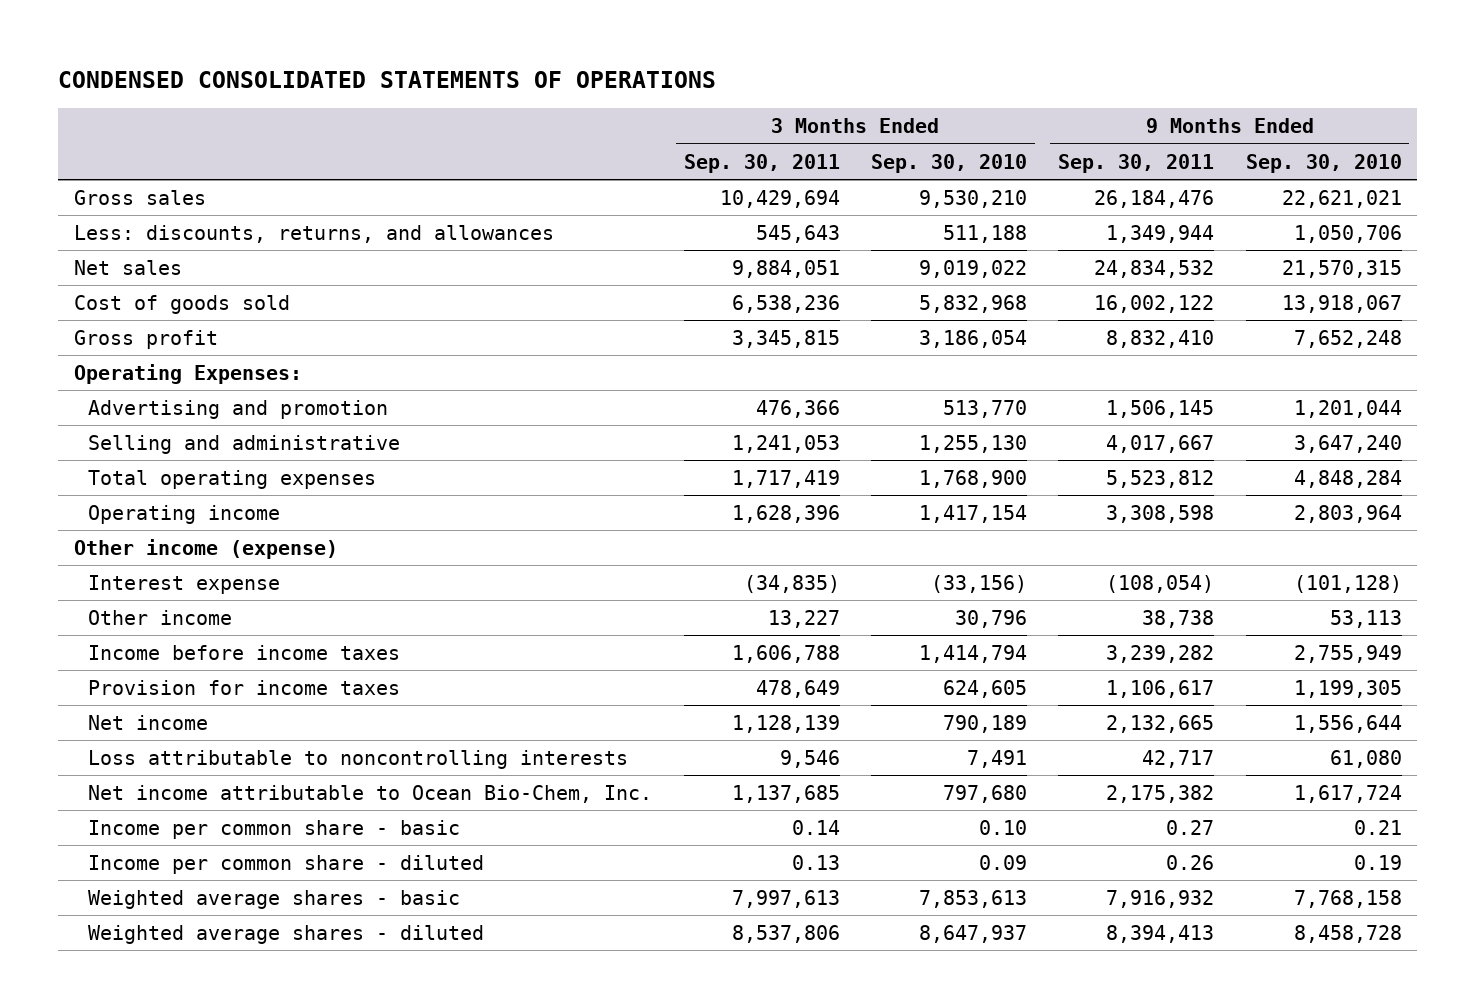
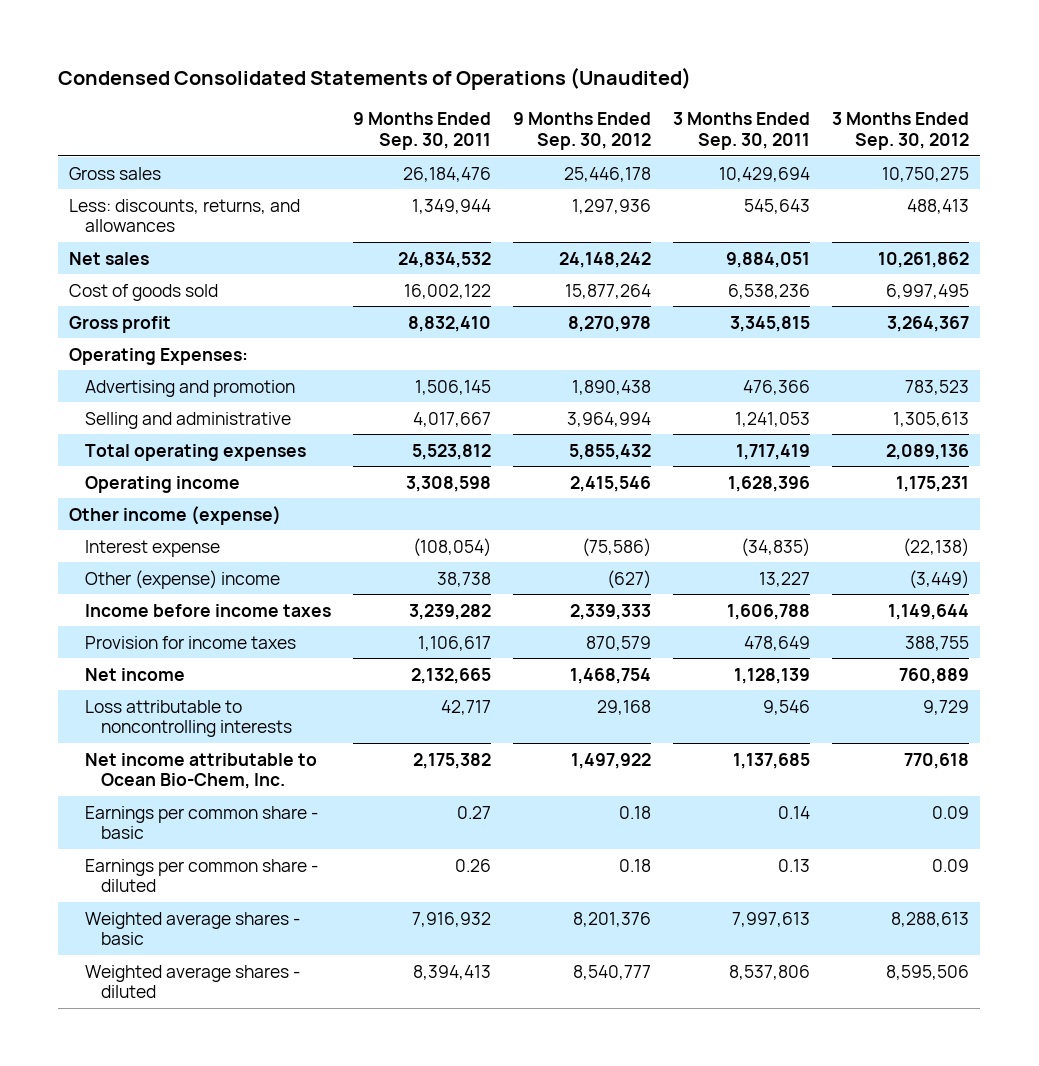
- CONDENSED CONSOLIDATED STATEMENTS OF OPERATIONS
+ Condensed Consolidated Statements of Operations (Unaudited)
- | 3 Months Ended Sep. 30, 2011 | 3 Months Ended Sep. 30, 2010 | 9 Months Ended Sep. 30, 2011 | 9 Months Ended Sep. 30, 2010
+ | 9 Months Ended Sep. 30, 2011 | 9 Months Ended Sep. 30, 2012 | 3 Months Ended Sep. 30, 2011 | 3 Months Ended Sep. 30, 2012
- Other income | 13,227 | 30,796 | 38,738 | 53,113
+ Other (expense) income | 38,738 | (627) | 13,227 | (3,449)
- Income per common share - basic | 0.14 | 0.10 | 0.27 | 0.21
- Income per common share - diluted | 0.13 | 0.09 | 0.26 | 0.19
+ Earnings per common share - basic | 0.27 | 0.18 | 0.14 | 0.09
+ Earnings per common share - diluted | 0.26 | 0.18 | 0.13 | 0.09

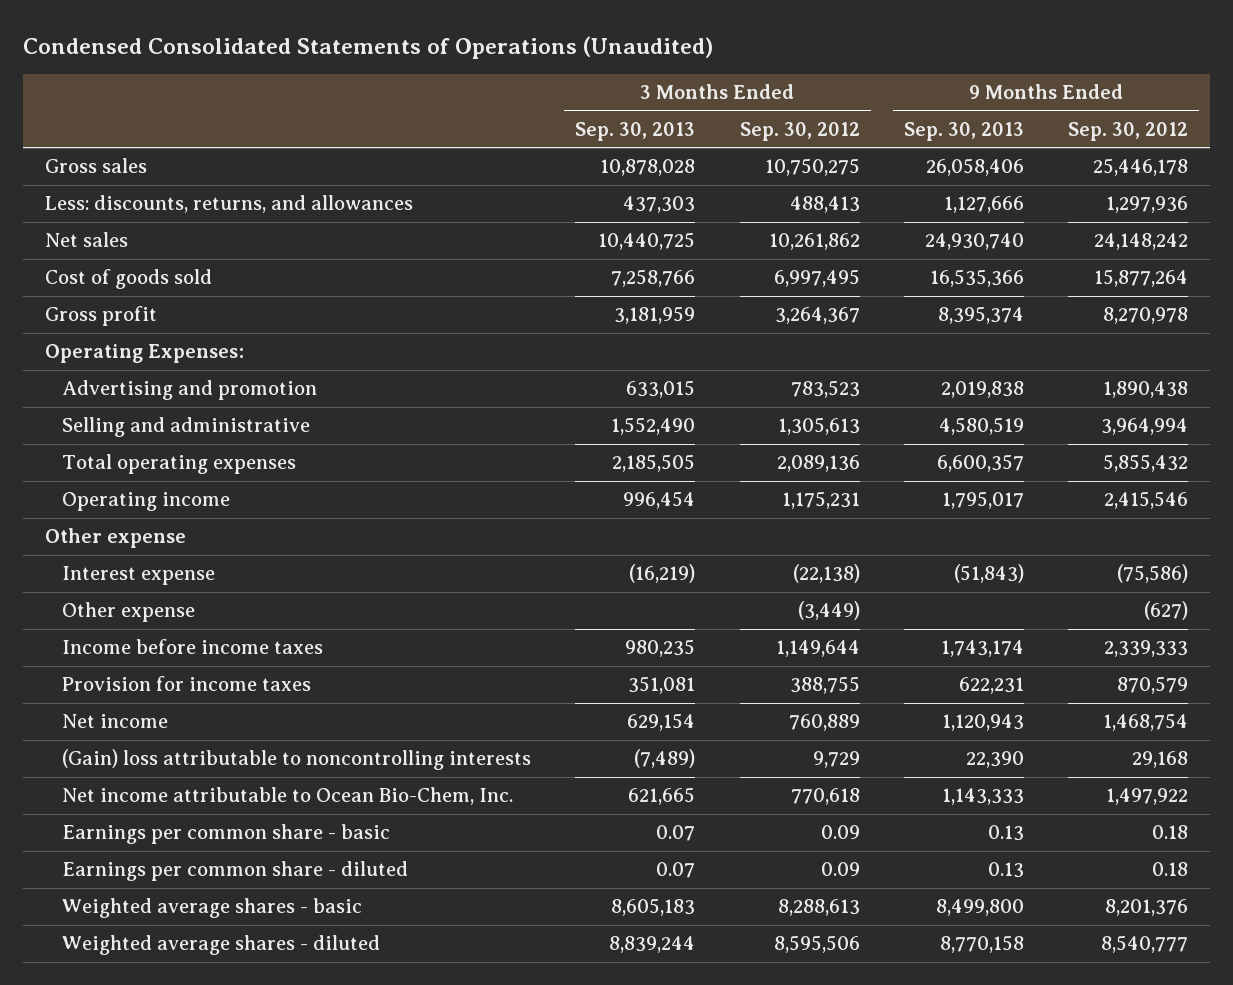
- | 9 Months Ended Sep. 30, 2011 | 9 Months Ended Sep. 30, 2012 | 3 Months Ended Sep. 30, 2011 | 3 Months Ended Sep. 30, 2012
+ | 3 Months Ended Sep. 30, 2013 | 3 Months Ended Sep. 30, 2012 | 9 Months Ended Sep. 30, 2013 | 9 Months Ended Sep. 30, 2012
- Other income (expense)
+ Other expense
- Other (expense) income | 38,738 | (627) | 13,227 | (3,449)
+ Other expense | | (3,449) | | (627)
- Loss attributable to noncontrolling interests | 42,717 | 29,168 | 9,546 | 9,729
+ (Gain) loss attributable to noncontrolling interests | (7,489) | 9,729 | 22,390 | 29,168

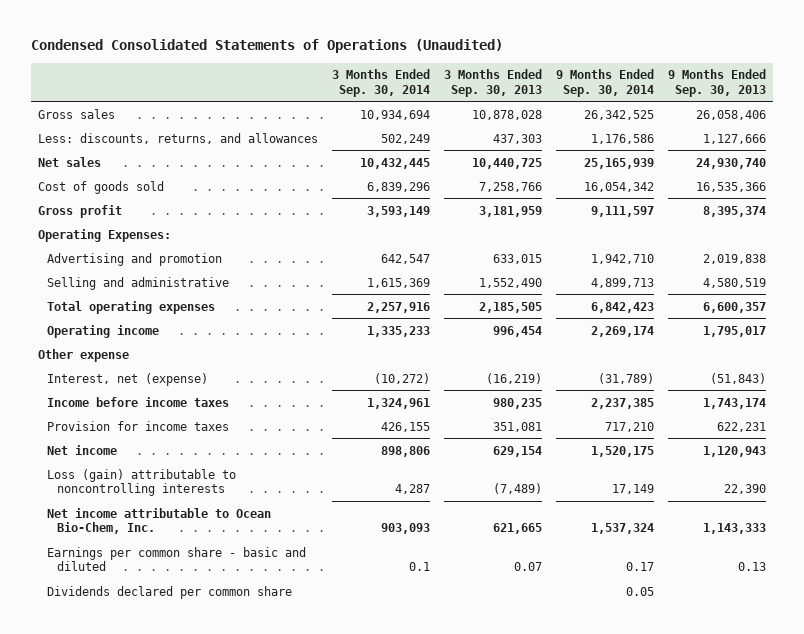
- | 3 Months Ended Sep. 30, 2013 | 3 Months Ended Sep. 30, 2012 | 9 Months Ended Sep. 30, 2013 | 9 Months Ended Sep. 30, 2012
+ | 3 Months Ended Sep. 30, 2014 | 3 Months Ended Sep. 30, 2013 | 9 Months Ended Sep. 30, 2014 | 9 Months Ended Sep. 30, 2013
- Interest expense | (16,219) | (22,138) | (51,843) | (75,586)
- Other expense | | (3,449) | | (627)
+ Interest, net (expense) | (10,272) | (16,219) | (31,789) | (51,843)
- (Gain) loss attributable to noncontrolling interests | (7,489) | 9,729 | 22,390 | 29,168
+ Loss (gain) attributable to noncontrolling interests | 4,287 | (7,489) | 17,149 | 22,390
- Earnings per common share - basic | 0.07 | 0.09 | 0.13 | 0.18
- Earnings per common share - diluted | 0.07 | 0.09 | 0.13 | 0.18
- Weighted average shares - basic | 8,605,183 | 8,288,613 | 8,499,800 | 8,201,376
- Weighted average shares - diluted | 8,839,244 | 8,595,506 | 8,770,158 | 8,540,777
+ Earnings per common share - basic and diluted | 0.1 | 0.07 | 0.17 | 0.13
+ Dividends declared per common share | | | 0.05 |

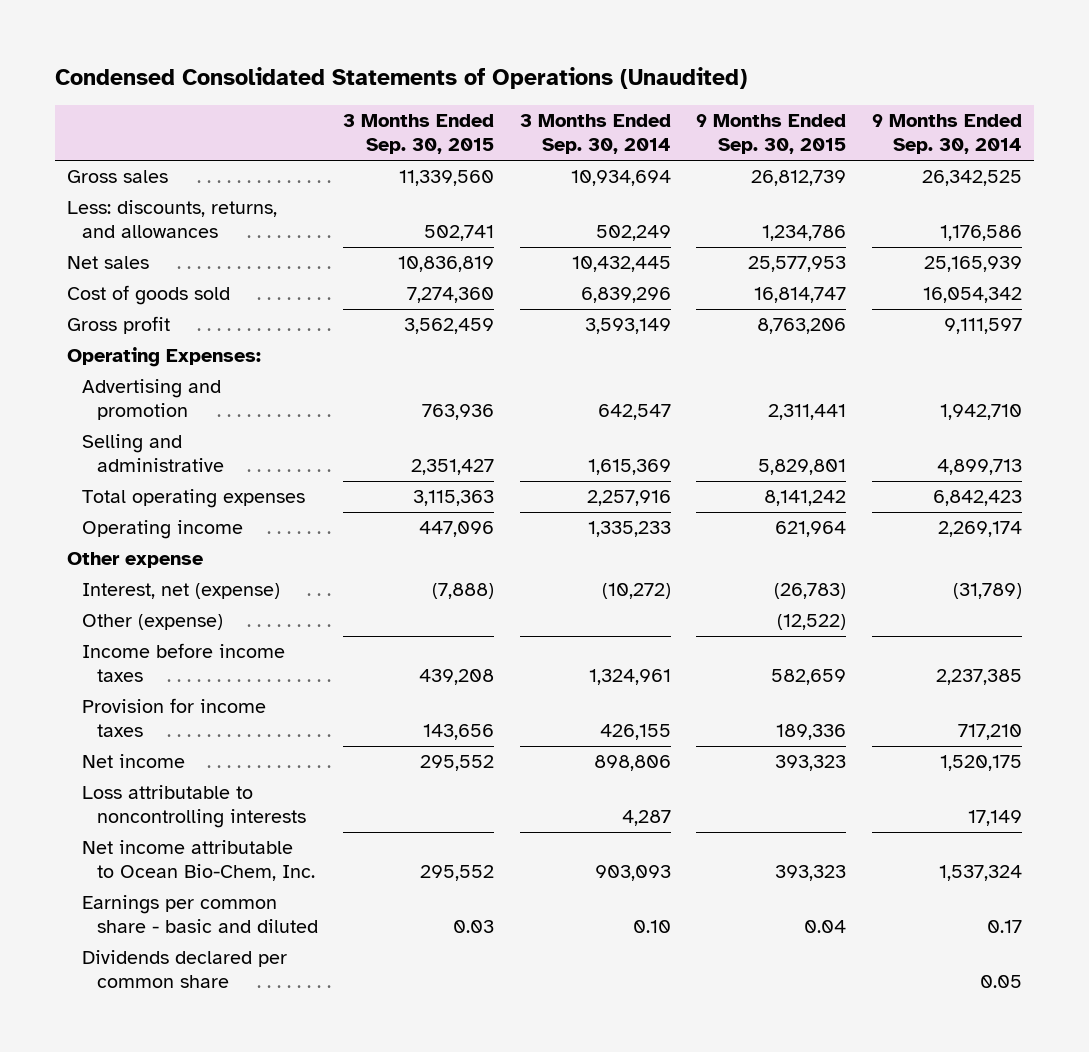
- | 3 Months Ended Sep. 30, 2014 | 3 Months Ended Sep. 30, 2013 | 9 Months Ended Sep. 30, 2014 | 9 Months Ended Sep. 30, 2013
+ | 3 Months Ended Sep. 30, 2015 | 3 Months Ended Sep. 30, 2014 | 9 Months Ended Sep. 30, 2015 | 9 Months Ended Sep. 30, 2014
+ Other (expense) | | | (12,522) |
- Loss (gain) attributable to noncontrolling interests | 4,287 | (7,489) | 17,149 | 22,390
+ Loss attributable to noncontrolling interests | | 4,287 | | 17,149
- Earnings per common share - basic and diluted | 0.1 | 0.07 | 0.17 | 0.13
+ Earnings per common share - basic and diluted | 0.03 | 0.10 | 0.04 | 0.17

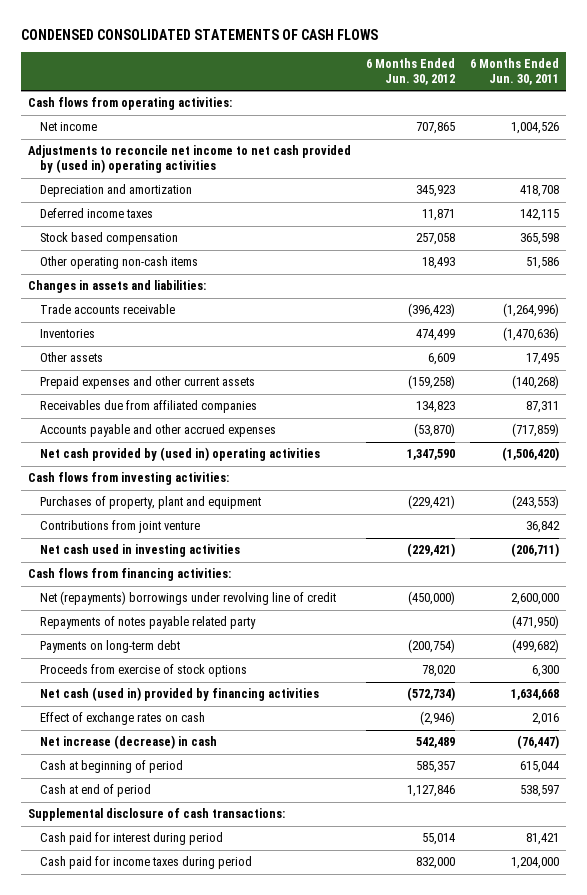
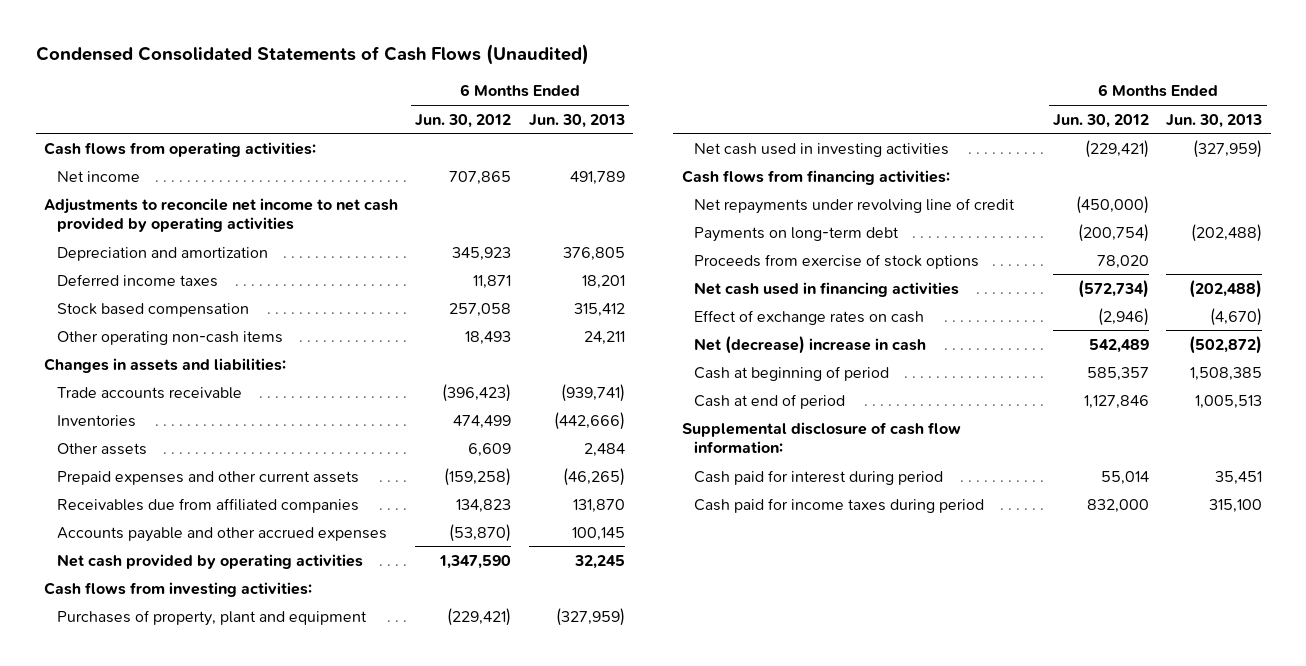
- CONDENSED CONSOLIDATED STATEMENTS OF CASH FLOWS
+ Condensed Consolidated Statements of Cash Flows (Unaudited)
- | 6 Months Ended Jun. 30, 2012 | 6 Months Ended Jun. 30, 2011
+ | 6 Months Ended Jun. 30, 2012 | 6 Months Ended Jun. 30, 2013
- Adjustments to reconcile net income to net cash provided by (used in) operating activities
+ Adjustments to reconcile net income to net cash provided by operating activities
- Net cash provided by (used in) operating activities | 1,347,590 | (1,506,420)
+ Net cash provided by operating activities | 1,347,590 | 32,245
- Contributions from joint venture | | 36,842
- Net (repayments) borrowings under revolving line of credit | (450,000) | 2,600,000
- Repayments of notes payable related party | | (471,950)
+ Net repayments under revolving line of credit | (450,000) |
- Net cash (used in) provided by financing activities | (572,734) | 1,634,668
+ Net cash used in financing activities | (572,734) | (202,488)
- Net increase (decrease) in cash | 542,489 | (76,447)
+ Net (decrease) increase in cash | 542,489 | (502,872)
- Supplemental disclosure of cash transactions:
+ Supplemental disclosure of cash flow information:

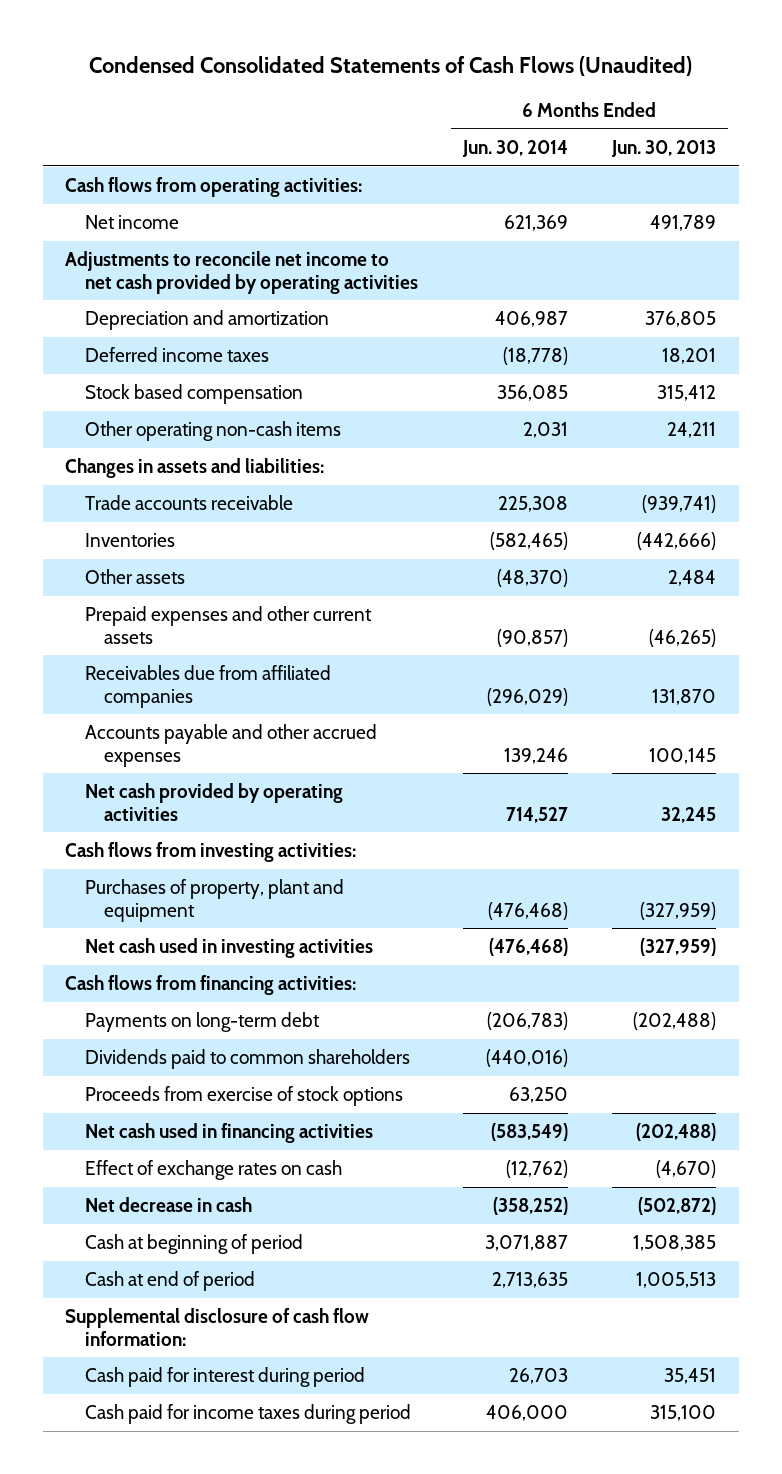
- | 6 Months Ended Jun. 30, 2012 | 6 Months Ended Jun. 30, 2013
+ | 6 Months Ended Jun. 30, 2014 | 6 Months Ended Jun. 30, 2013
- Net repayments under revolving line of credit | (450,000) |
+ Dividends paid to common shareholders | (440,016) |
- Net (decrease) increase in cash | 542,489 | (502,872)
+ Net decrease in cash | (358,252) | (502,872)

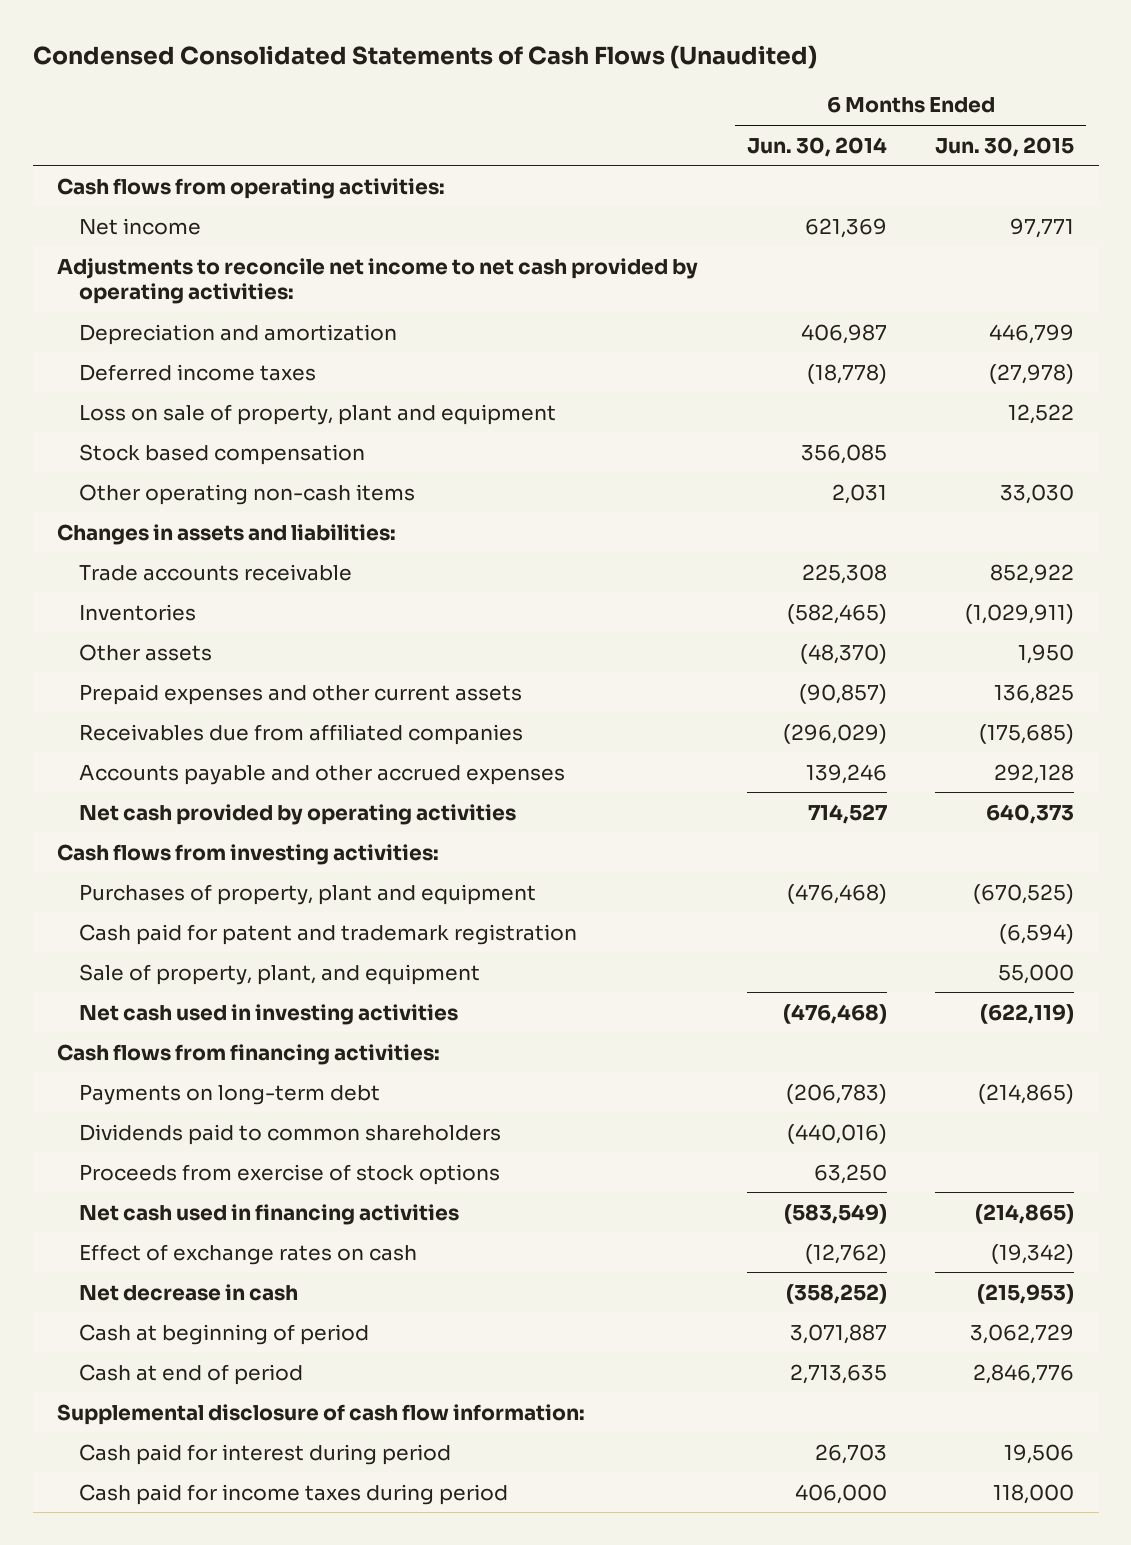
- | 6 Months Ended Jun. 30, 2014 | 6 Months Ended Jun. 30, 2013
+ | 6 Months Ended Jun. 30, 2014 | 6 Months Ended Jun. 30, 2015
- Adjustments to reconcile net income to net cash provided by operating activities
+ Adjustments to reconcile net income to net cash provided by operating activities:
+ Loss on sale of property, plant and equipment | | 12,522
+ Cash paid for patent and trademark registration | | (6,594)
+ Sale of property, plant, and equipment | | 55,000

